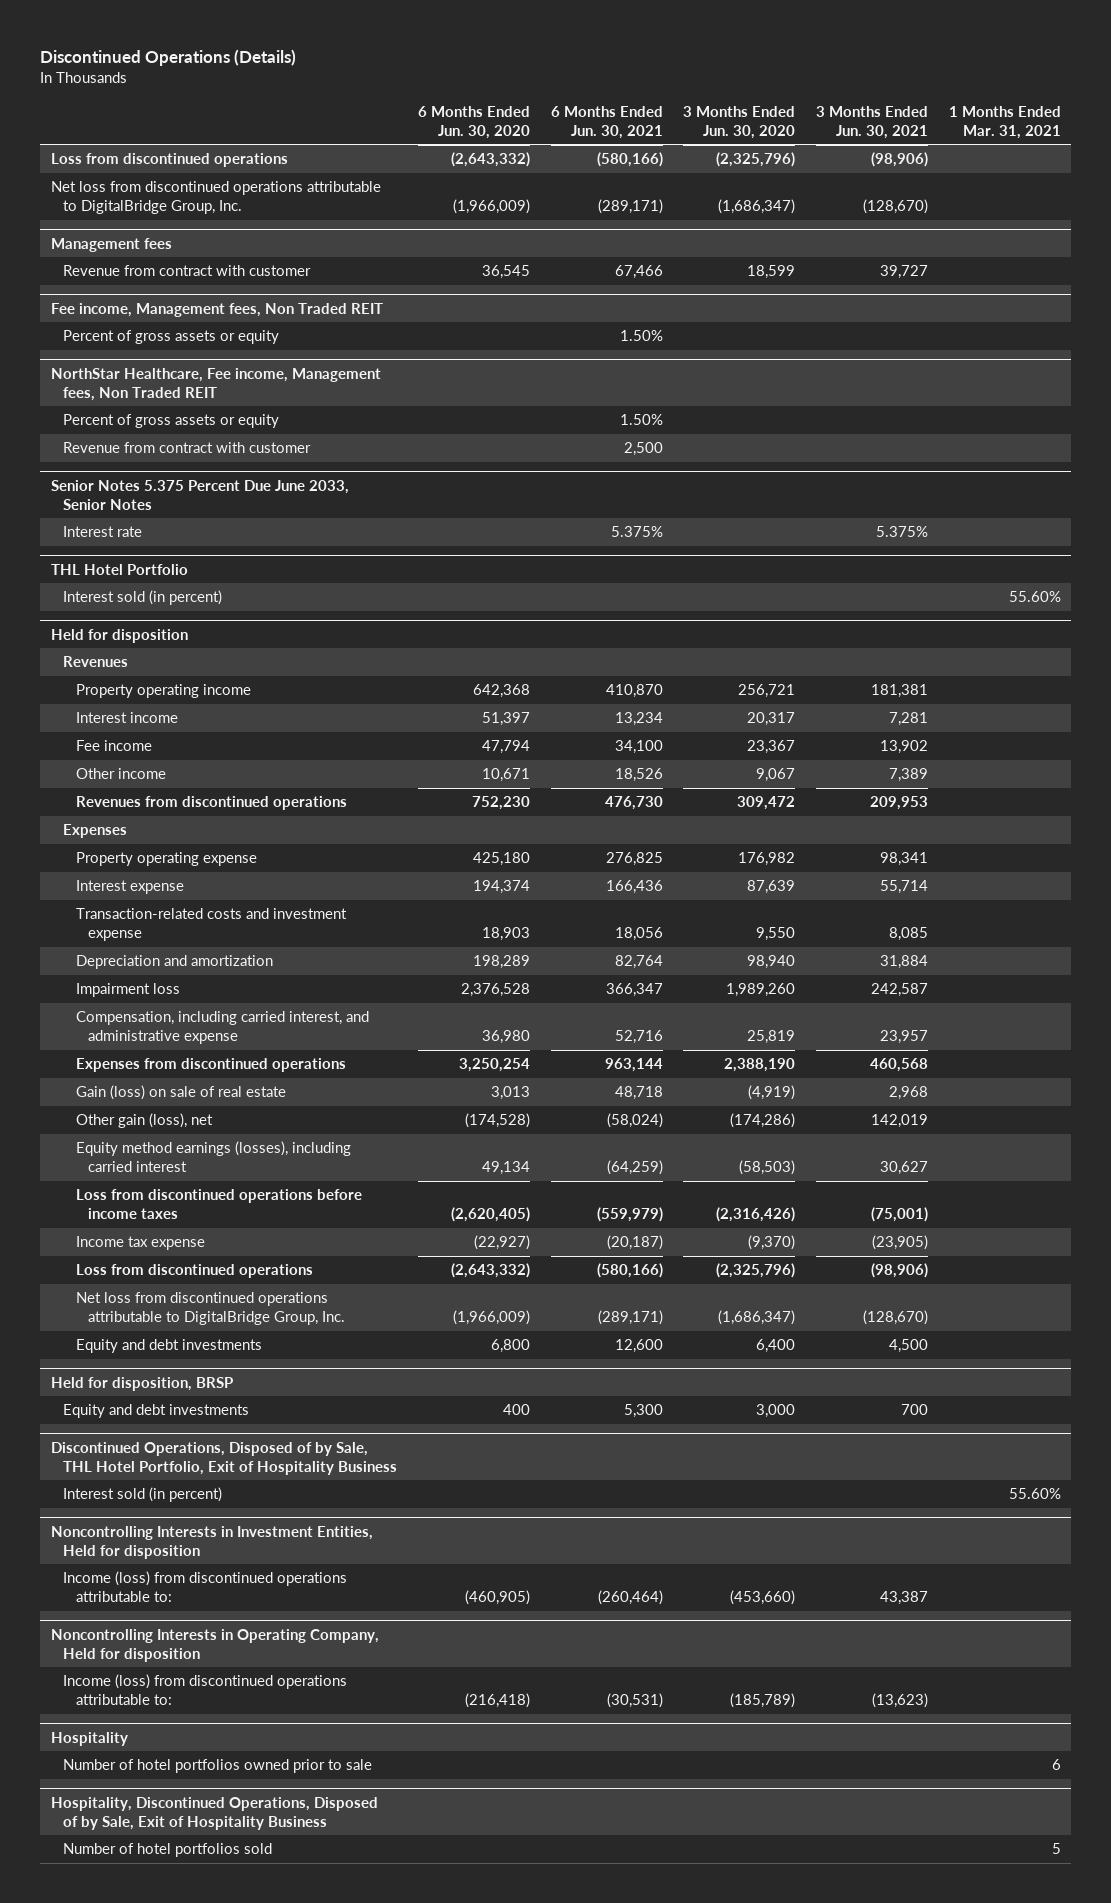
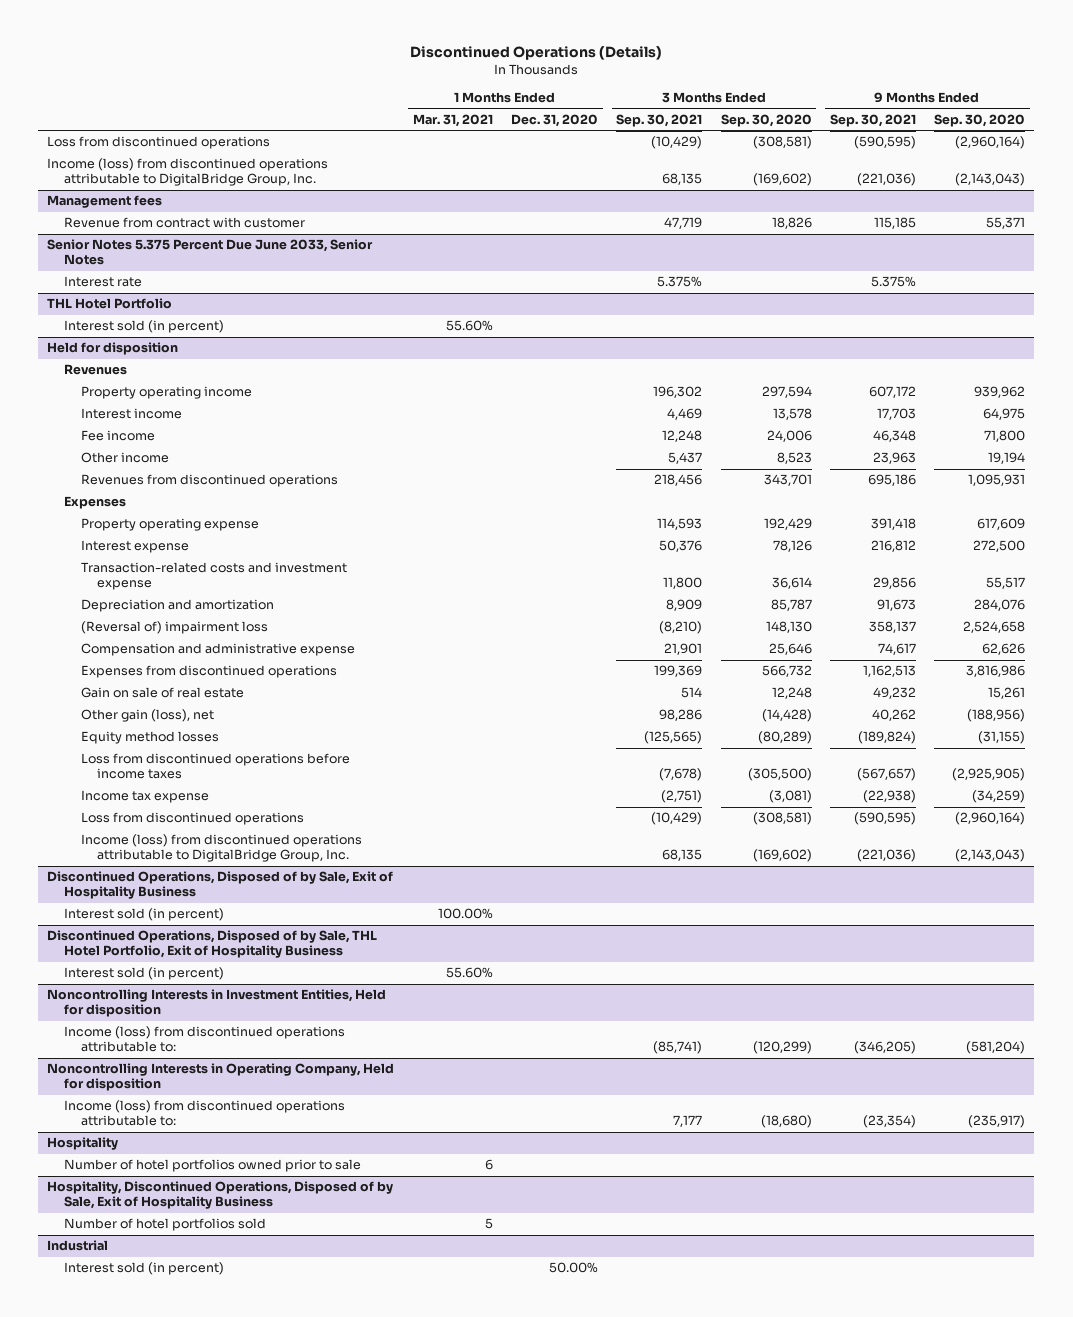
- | 6 Months Ended Jun. 30, 2020 | 6 Months Ended Jun. 30, 2021 | 3 Months Ended Jun. 30, 2020 | 3 Months Ended Jun. 30, 2021 | 1 Months Ended Mar. 31, 2021
+ | 1 Months Ended Mar. 31, 2021 | 1 Months Ended Dec. 31, 2020 | 3 Months Ended Sep. 30, 2021 | 3 Months Ended Sep. 30, 2020 | 9 Months Ended Sep. 30, 2021 | 9 Months Ended Sep. 30, 2020
- Net loss from discontinued operations attributable to DigitalBridge Group, Inc. | (1,966,009) | (289,171) | (1,686,347) | (128,670) |
+ Income (loss) from discontinued operations attributable to DigitalBridge Group, Inc. | | | 68,135 | (169,602) | (221,036) | (2,143,043)
- Fee income, Management fees, Non Traded REIT
- Percent of gross assets or equity | | 1.50% | | |
- NorthStar Healthcare, Fee income, Management fees, Non Traded REIT
- Percent of gross assets or equity | | 1.50% | | |
- Revenue from contract with customer | | 2,500 | | |
@ Held for disposition
- Impairment loss | 2,376,528 | 366,347 | 1,989,260 | 242,587 |
- Compensation, including carried interest, and administrative expense | 36,980 | 52,716 | 25,819 | 23,957 |
+ (Reversal of) impairment loss | | | (8,210) | 148,130 | 358,137 | 2,524,658
+ Compensation and administrative expense | | | 21,901 | 25,646 | 74,617 | 62,626
- Gain (loss) on sale of real estate | 3,013 | 48,718 | (4,919) | 2,968 |
+ Gain on sale of real estate | | | 514 | 12,248 | 49,232 | 15,261
- Equity method earnings (losses), including carried interest | 49,134 | (64,259) | (58,503) | 30,627 |
+ Equity method losses | | | (125,565) | (80,289) | (189,824) | (31,155)
- Net loss from discontinued operations attributable to DigitalBridge Group, Inc. | (1,966,009) | (289,171) | (1,686,347) | (128,670) |
- Equity and debt investments | 6,800 | 12,600 | 6,400 | 4,500 |
- Held for disposition, BRSP
- Equity and debt investments | 400 | 5,300 | 3,000 | 700 |
@ Held for disposition
+ Income (loss) from discontinued operations attributable to DigitalBridge Group, Inc. | | | 68,135 | (169,602) | (221,036) | (2,143,043)
+ Discontinued Operations, Disposed of by Sale, Exit of Hospitality Business
+ Interest sold (in percent) | 100.00% | | | | |
+ Industrial
+ Interest sold (in percent) | | 50.00% | | | |

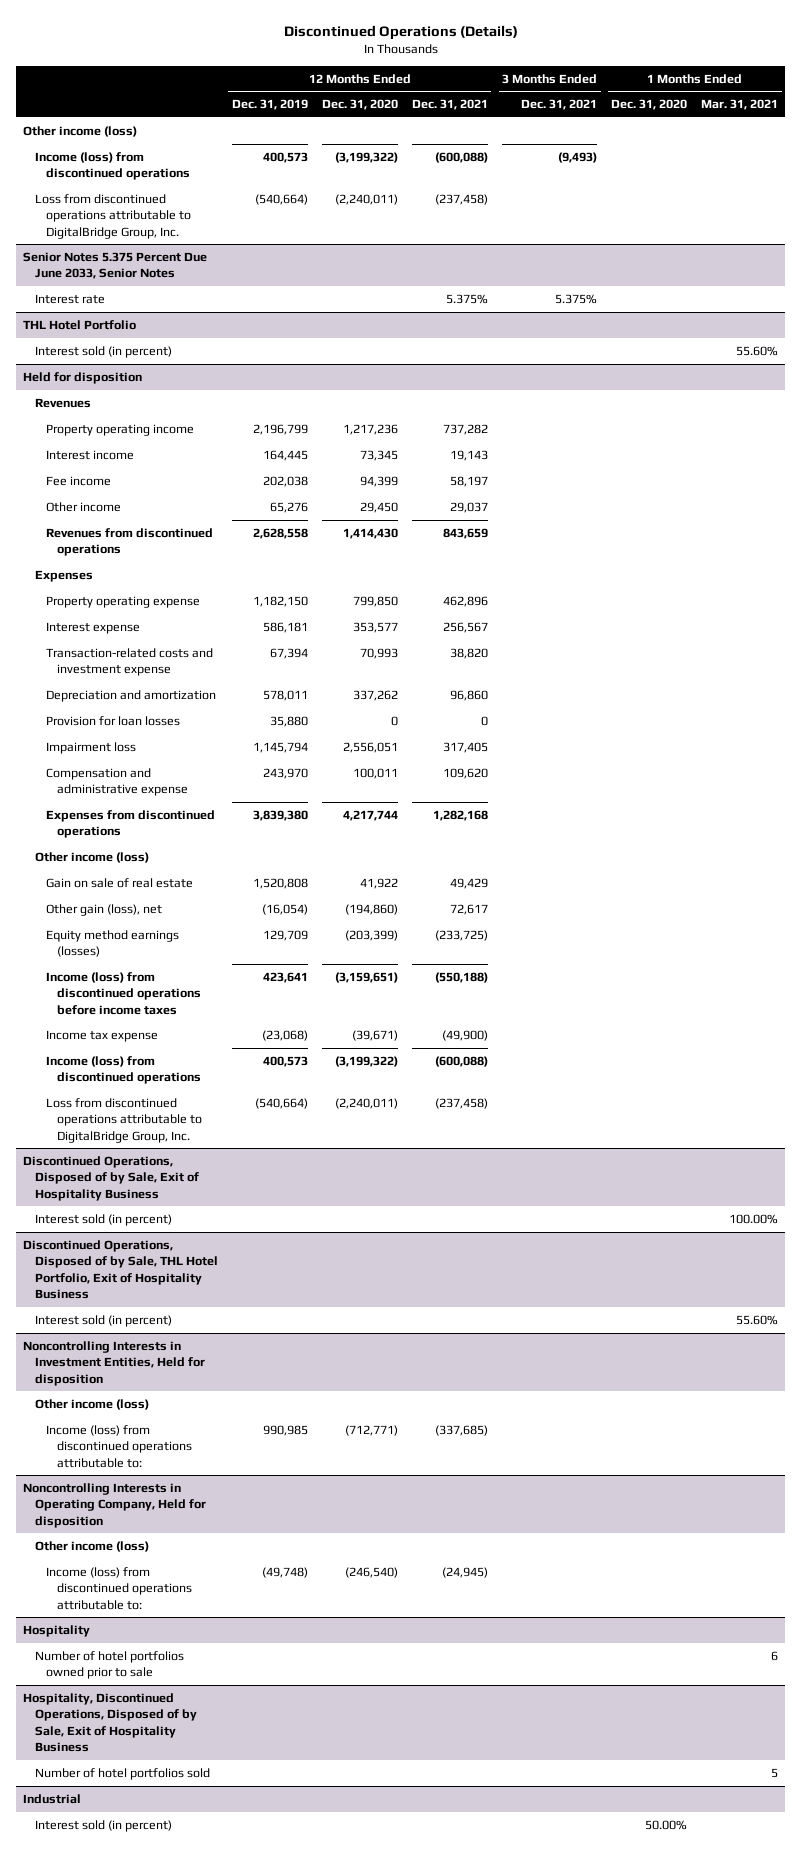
- | 1 Months Ended Mar. 31, 2021 | 1 Months Ended Dec. 31, 2020 | 3 Months Ended Sep. 30, 2021 | 3 Months Ended Sep. 30, 2020 | 9 Months Ended Sep. 30, 2021 | 9 Months Ended Sep. 30, 2020
+ | 12 Months Ended Dec. 31, 2019 | 12 Months Ended Dec. 31, 2020 | 12 Months Ended Dec. 31, 2021 | 3 Months Ended Dec. 31, 2021 | 1 Months Ended Dec. 31, 2020 | 1 Months Ended Mar. 31, 2021
- Loss from discontinued operations | | | (10,429) | (308,581) | (590,595) | (2,960,164)
- Income (loss) from discontinued operations attributable to DigitalBridge Group, Inc. | | | 68,135 | (169,602) | (221,036) | (2,143,043)
- Management fees
- Revenue from contract with customer | | | 47,719 | 18,826 | 115,185 | 55,371
+ Other income (loss)
+ Income (loss) from discontinued operations | 400,573 | (3,199,322) | (600,088) | (9,493) | |
+ Loss from discontinued operations attributable to DigitalBridge Group, Inc. | (540,664) | (2,240,011) | (237,458) | | |
@ Held for disposition
- (Reversal of) impairment loss | | | (8,210) | 148,130 | 358,137 | 2,524,658
+ Provision for loan losses | 35,880 | 0 | 0 | | |
+ Impairment loss | 1,145,794 | 2,556,051 | 317,405 | | |
+ Other income (loss)
- Equity method losses | | | (125,565) | (80,289) | (189,824) | (31,155)
- Loss from discontinued operations before income taxes | | | (7,678) | (305,500) | (567,657) | (2,925,905)
+ Equity method earnings (losses) | 129,709 | (203,399) | (233,725) | | |
+ Income (loss) from discontinued operations before income taxes | 423,641 | (3,159,651) | (550,188) | | |
- Loss from discontinued operations | | | (10,429) | (308,581) | (590,595) | (2,960,164)
- Income (loss) from discontinued operations attributable to DigitalBridge Group, Inc. | | | 68,135 | (169,602) | (221,036) | (2,143,043)
+ Income (loss) from discontinued operations | 400,573 | (3,199,322) | (600,088) | | |
+ Loss from discontinued operations attributable to DigitalBridge Group, Inc. | (540,664) | (2,240,011) | (237,458) | | |
@ Noncontrolling Interests in Investment Entities, Held for disposition
+ Other income (loss)
@ Noncontrolling Interests in Operating Company, Held for disposition
+ Other income (loss)

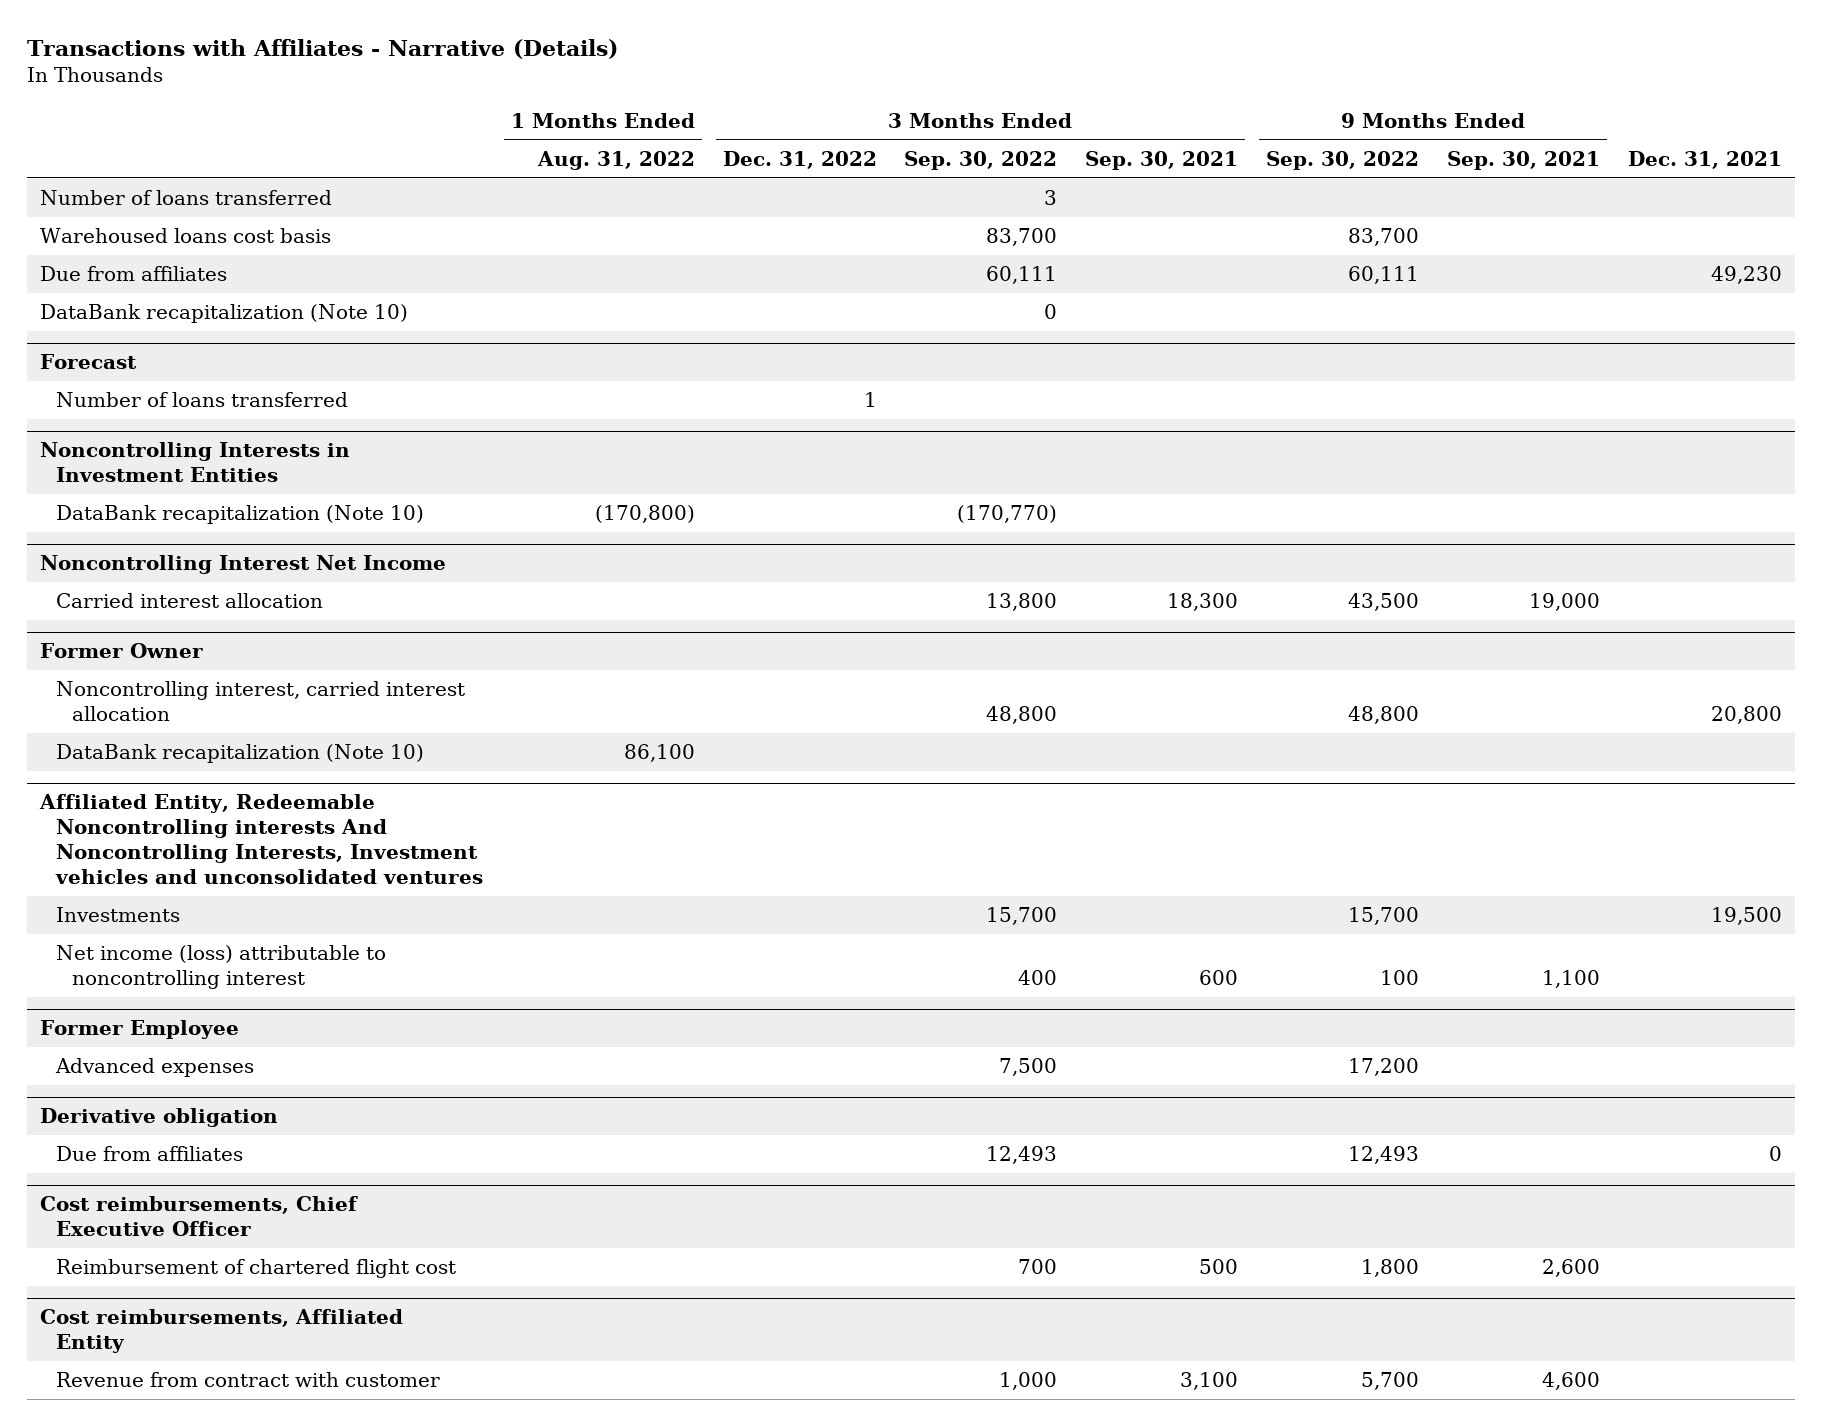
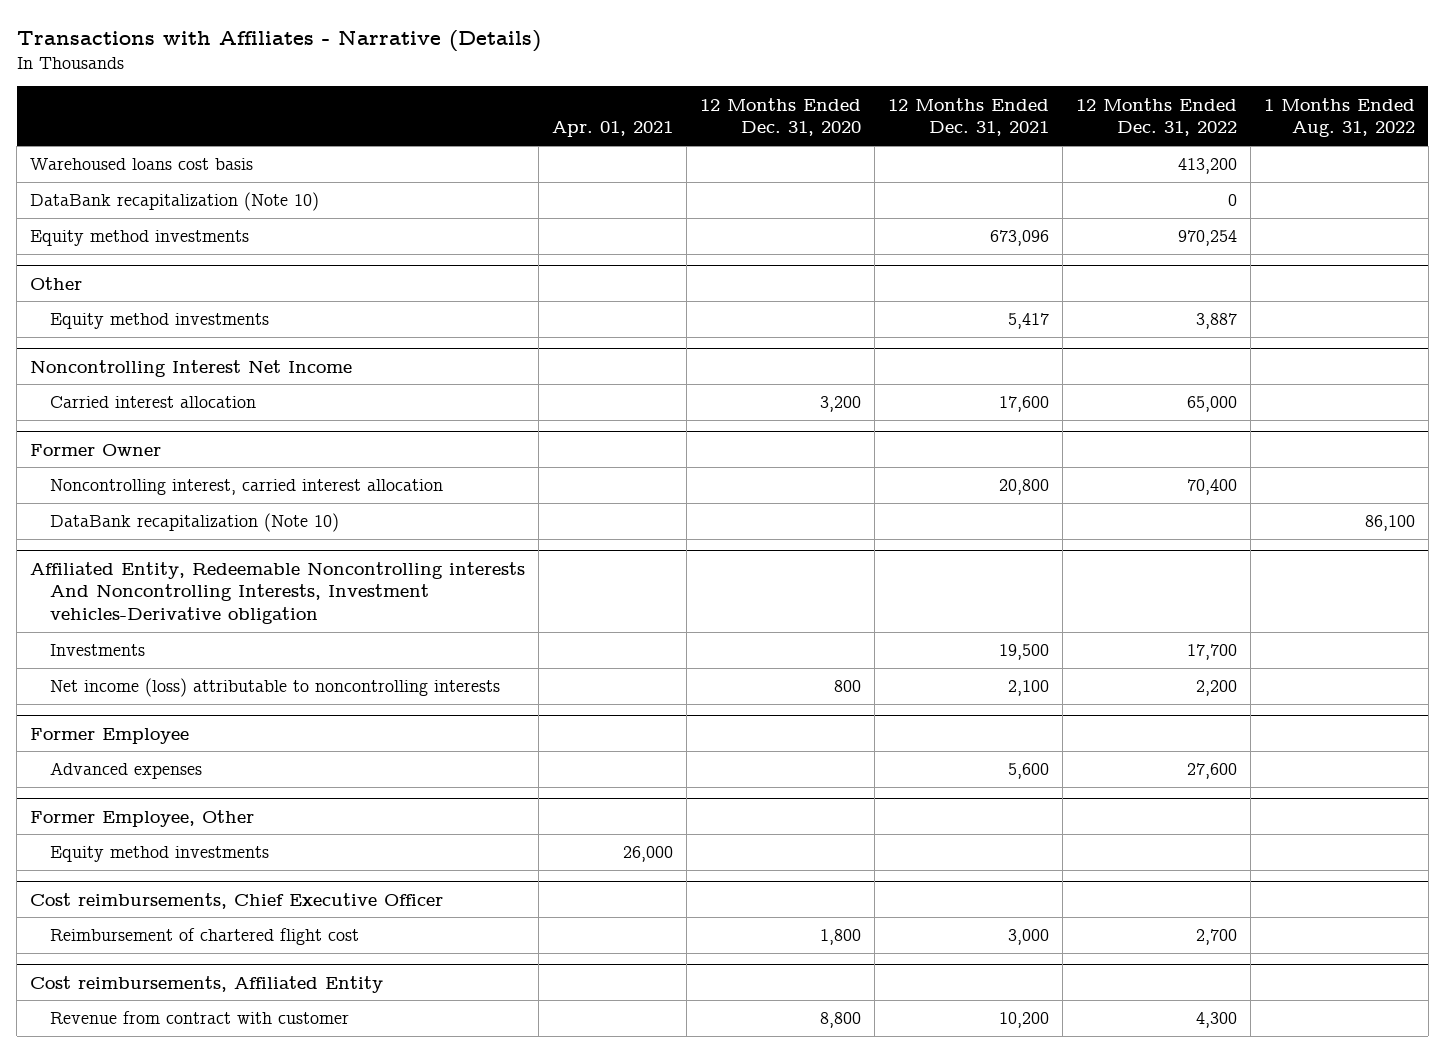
- | 1 Months Ended Aug. 31, 2022 | 3 Months Ended Dec. 31, 2022 | 3 Months Ended Sep. 30, 2022 | 3 Months Ended Sep. 30, 2021 | 9 Months Ended Sep. 30, 2022 | 9 Months Ended Sep. 30, 2021 | Dec. 31, 2021
+ | Apr. 01, 2021 | 12 Months Ended Dec. 31, 2020 | 12 Months Ended Dec. 31, 2021 | 12 Months Ended Dec. 31, 2022 | 1 Months Ended Aug. 31, 2022
- Number of loans transferred | | | 3 | | | |
- Due from affiliates | | | 60,111 | | 60,111 | | 49,230
- Forecast
- Number of loans transferred | | 1 | | | | |
- Noncontrolling Interests in Investment Entities
- DataBank recapitalization (Note 10) | (170,800) | | (170,770) | | | |
+ Equity method investments | | | 673,096 | 970,254 |
+ Other
+ Equity method investments | | | 5,417 | 3,887 |
- Affiliated Entity, Redeemable Noncontrolling interests And Noncontrolling Interests, Investment vehicles and unconsolidated ventures
+ Affiliated Entity, Redeemable Noncontrolling interests And Noncontrolling Interests, Investment vehicles-Derivative obligation
- Net income (loss) attributable to noncontrolling interest | | | 400 | 600 | 100 | 1,100 |
+ Net income (loss) attributable to noncontrolling interests | | 800 | 2,100 | 2,200 |
- Derivative obligation
- Due from affiliates | | | 12,493 | | 12,493 | | 0
+ Former Employee, Other
+ Equity method investments | 26,000 | | | |

